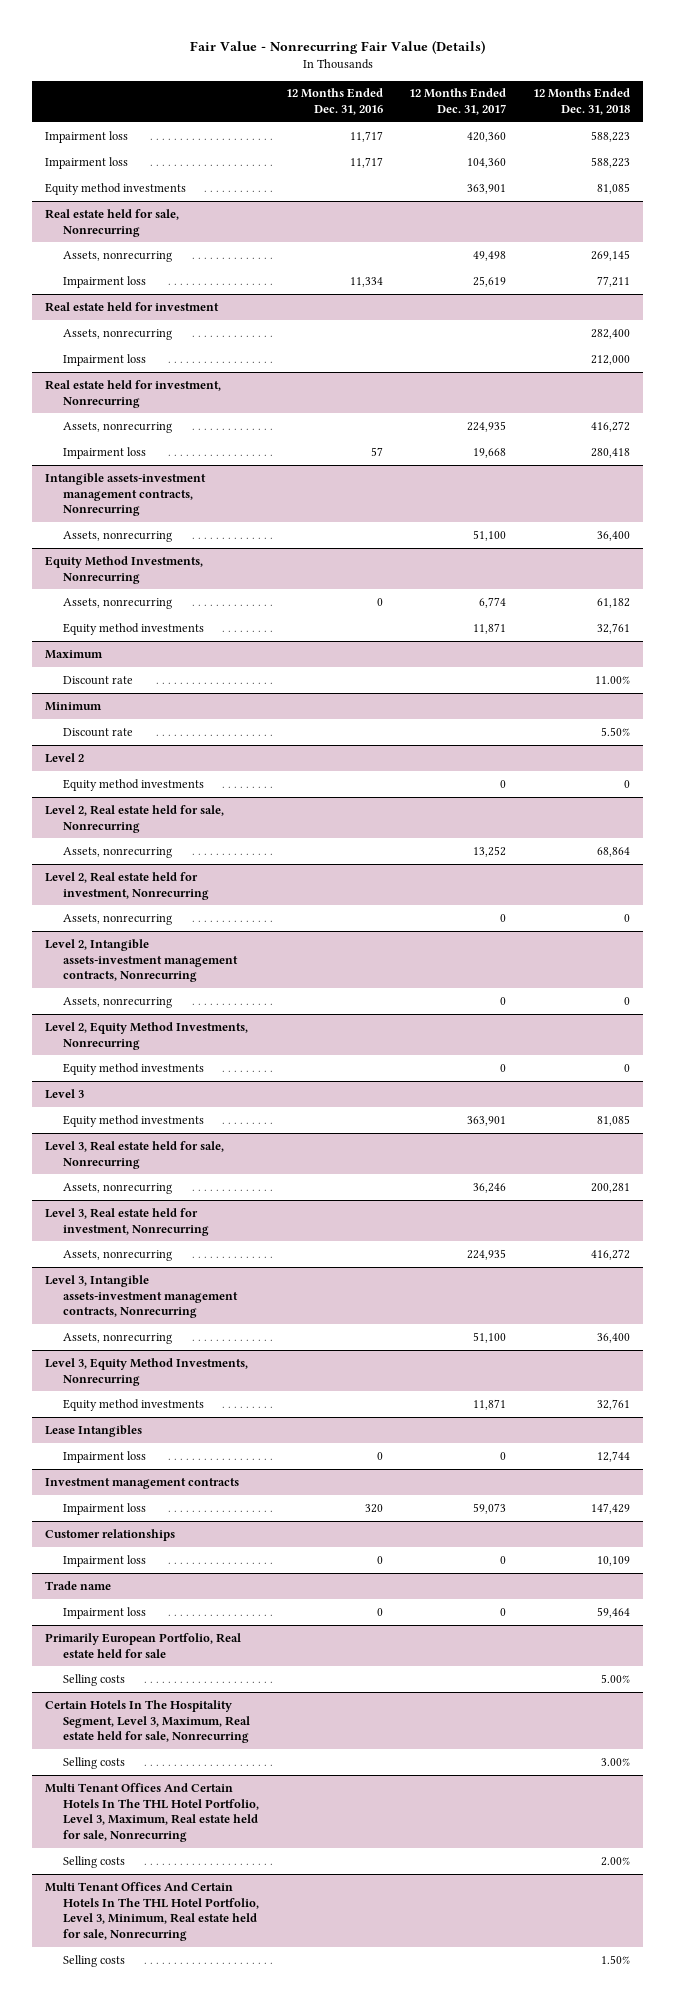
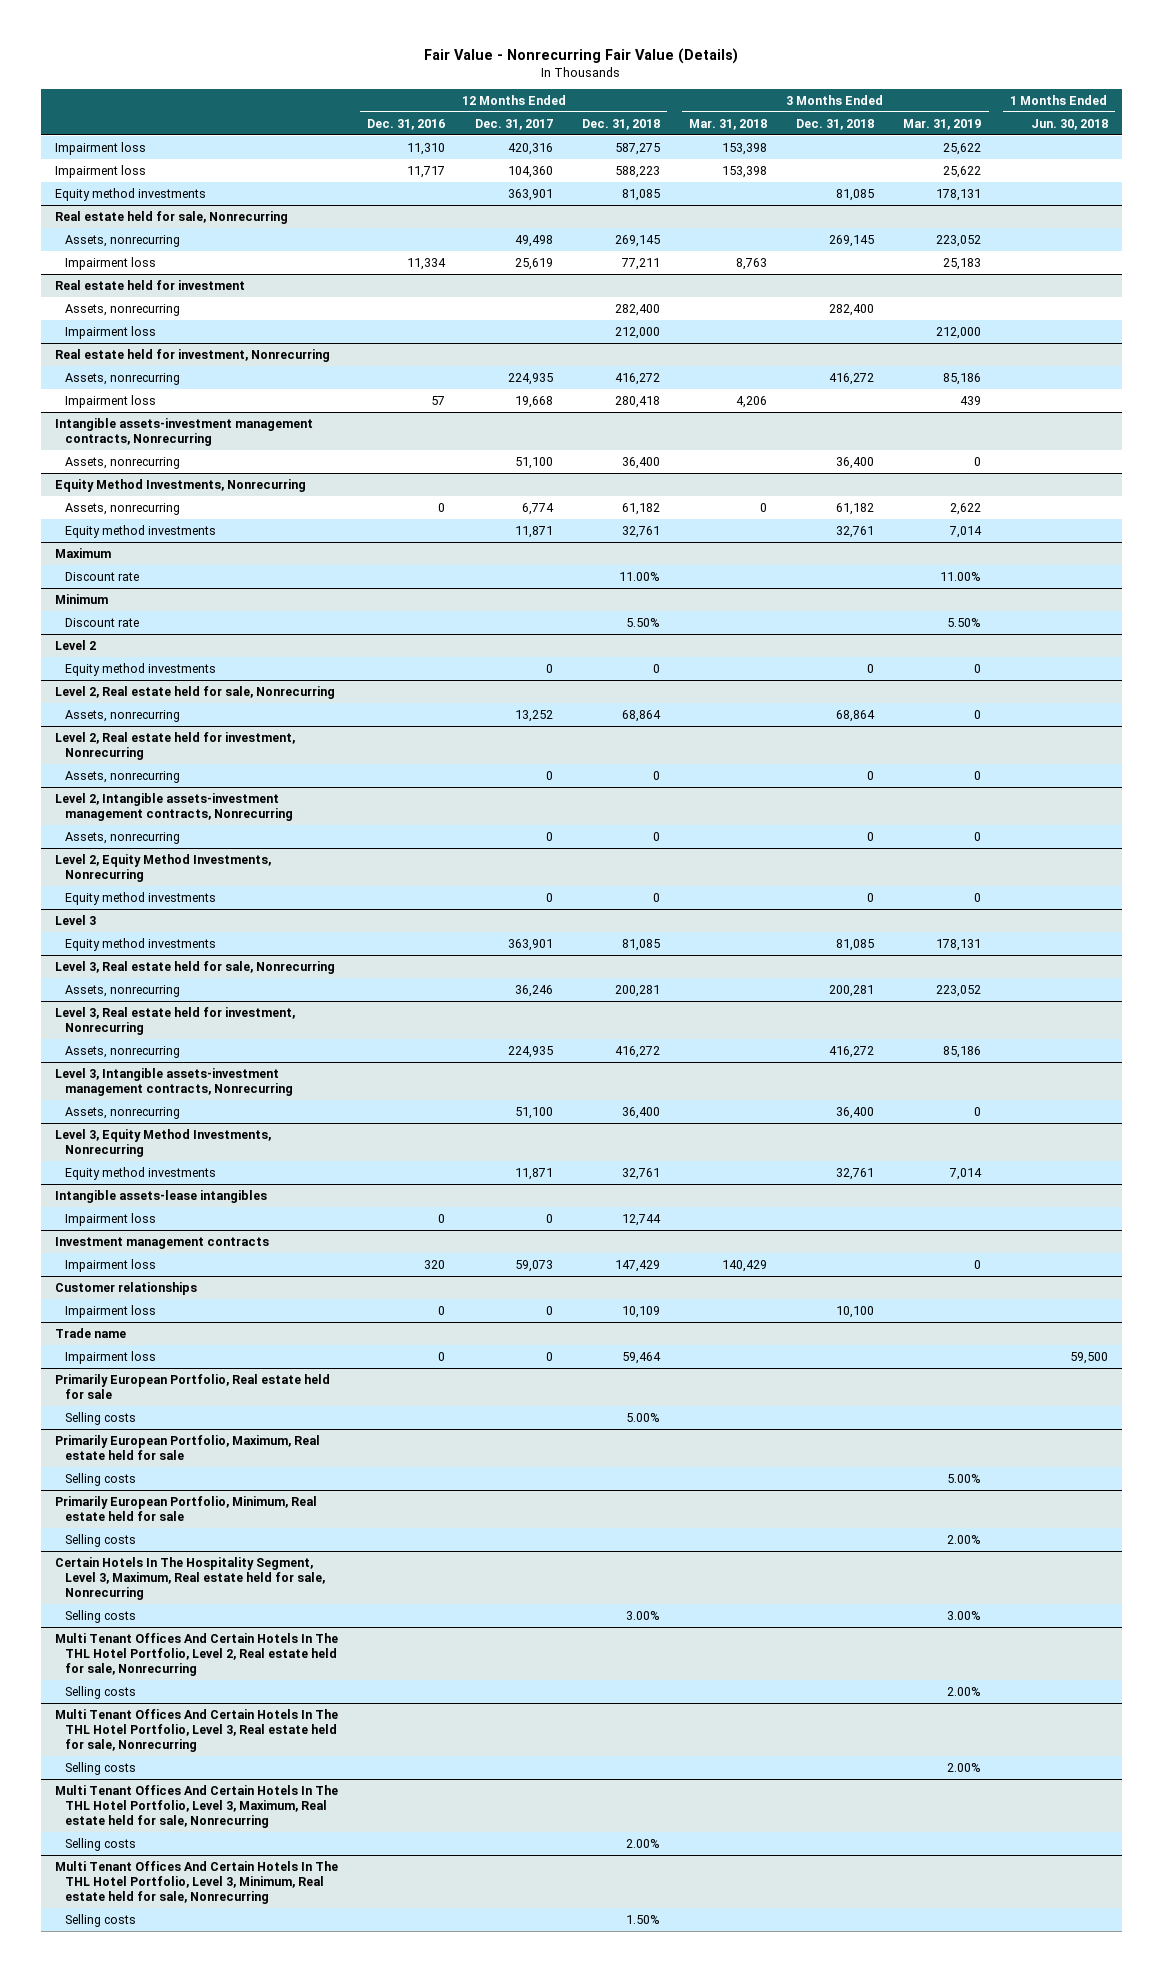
- | 12 Months Ended Dec. 31, 2016 | 12 Months Ended Dec. 31, 2017 | 12 Months Ended Dec. 31, 2018
+ | 12 Months Ended Dec. 31, 2016 | 12 Months Ended Dec. 31, 2017 | 12 Months Ended Dec. 31, 2018 | 3 Months Ended Mar. 31, 2018 | 3 Months Ended Dec. 31, 2018 | 3 Months Ended Mar. 31, 2019 | 1 Months Ended Jun. 30, 2018
- Impairment loss | 11,717 | 420,360 | 588,223
+ Impairment loss | 11,310 | 420,316 | 587,275 | 153,398 | | 25,622 |
- Lease Intangibles
+ Intangible assets-lease intangibles
+ Primarily European Portfolio, Maximum, Real estate held for sale
+ Selling costs | | | | | | 5.00% |
+ Primarily European Portfolio, Minimum, Real estate held for sale
+ Selling costs | | | | | | 2.00% |
+ Multi Tenant Offices And Certain Hotels In The THL Hotel Portfolio, Level 2, Real estate held for sale, Nonrecurring
+ Selling costs | | | | | | 2.00% |
+ Multi Tenant Offices And Certain Hotels In The THL Hotel Portfolio, Level 3, Real estate held for sale, Nonrecurring
+ Selling costs | | | | | | 2.00% |

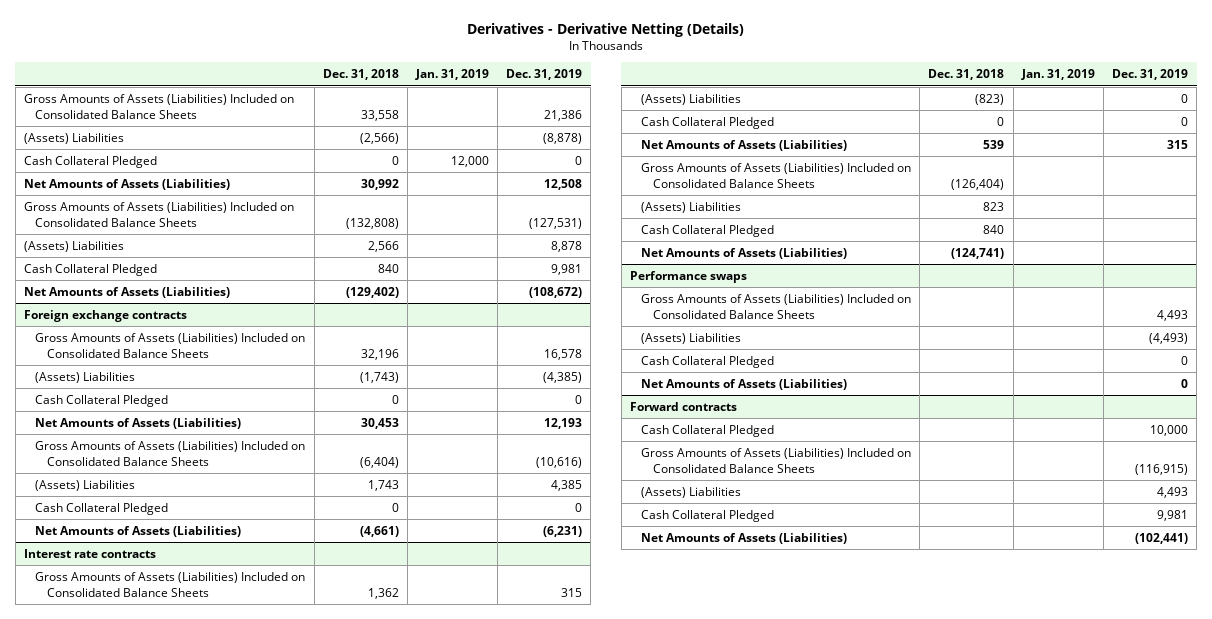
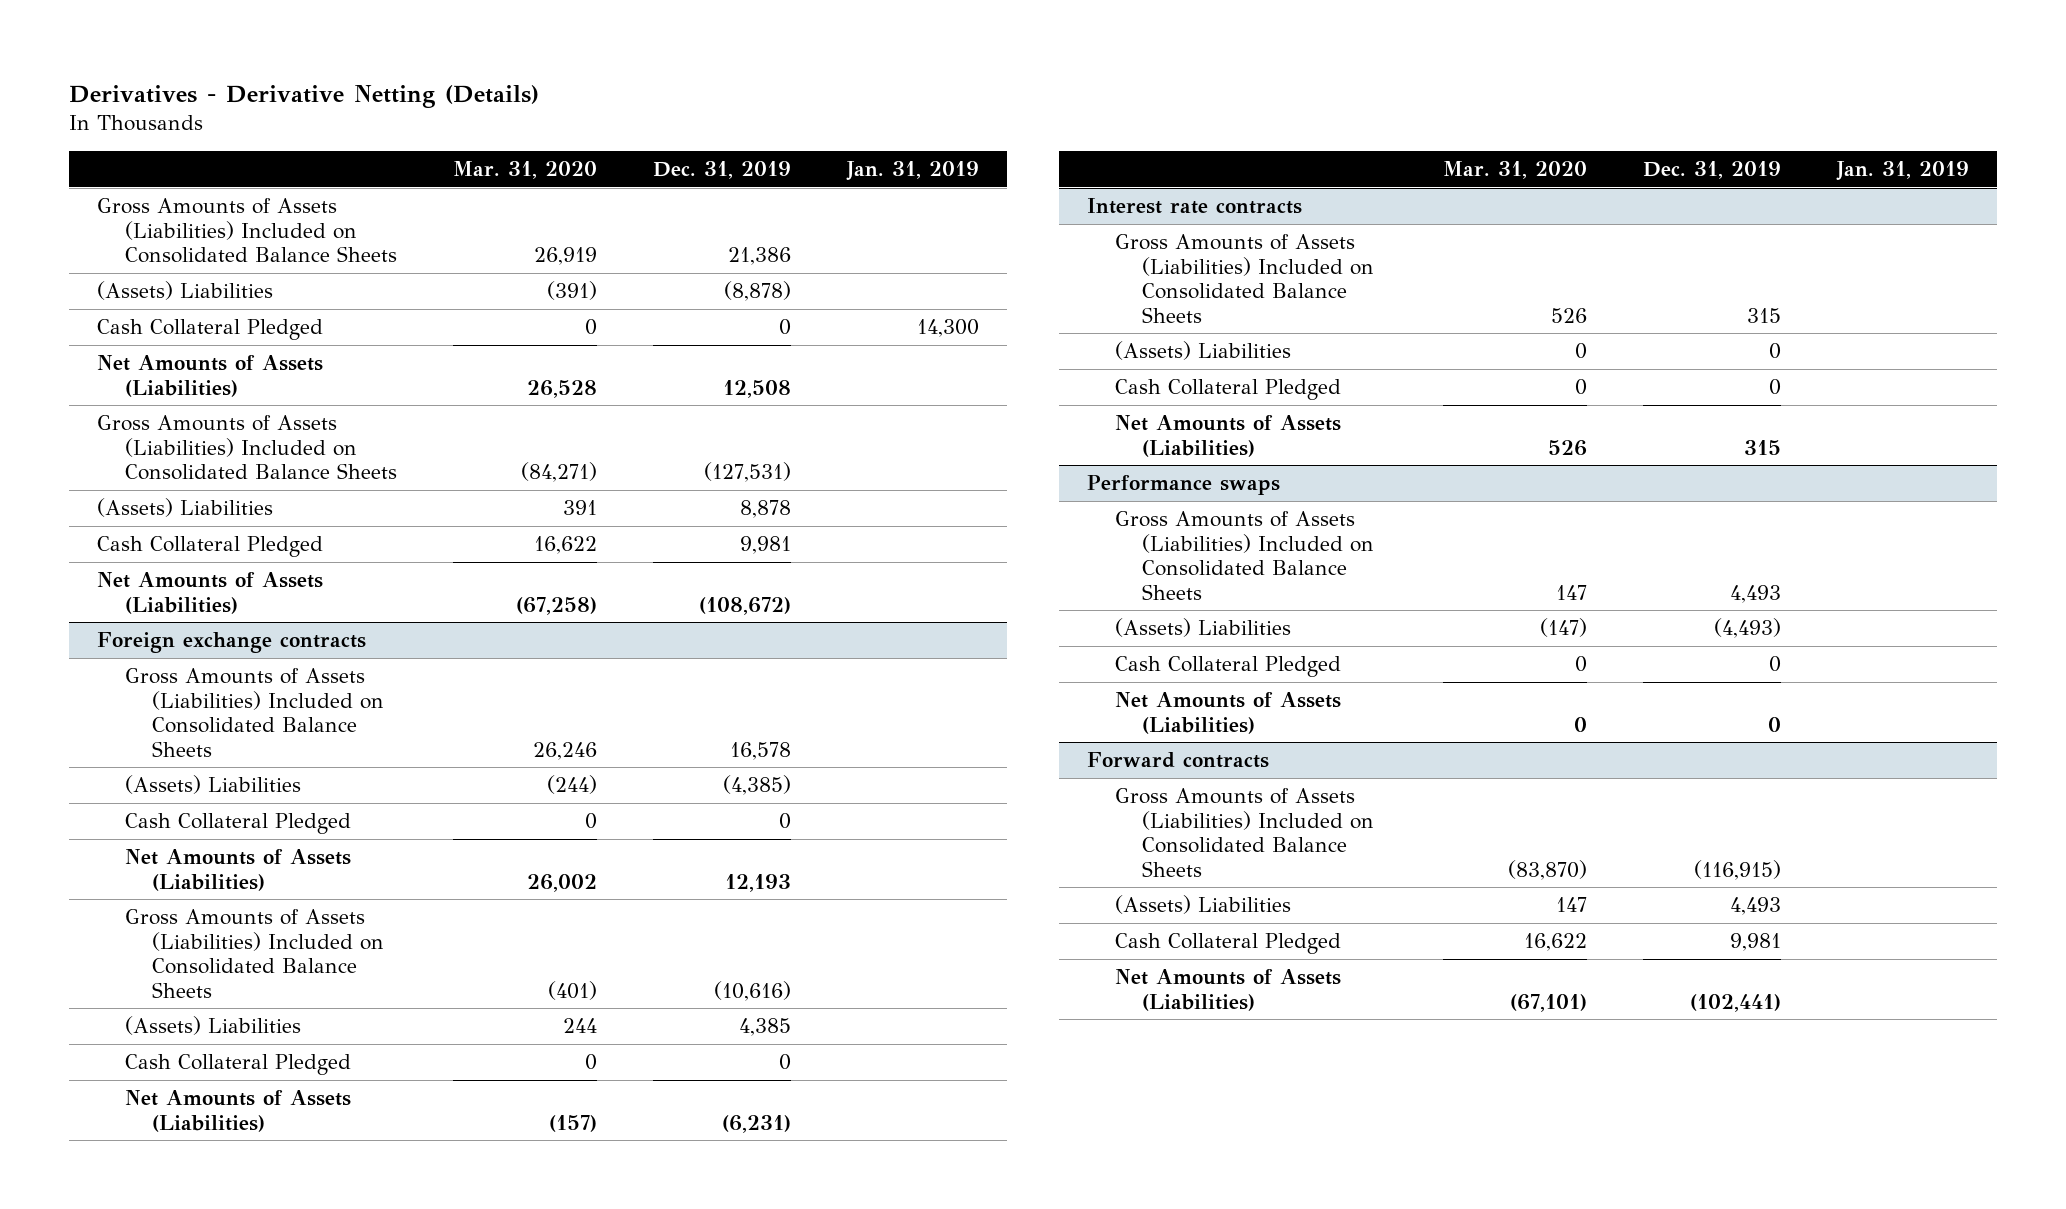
- | Dec. 31, 2018 | Jan. 31, 2019 | Dec. 31, 2019
+ | Mar. 31, 2020 | Dec. 31, 2019 | Jan. 31, 2019
- Cash Collateral Pledged | 0 | 12,000 | 0
+ Cash Collateral Pledged | 0 | 0 | 14,300
@ Interest rate contracts
- Gross Amounts of Assets (Liabilities) Included on Consolidated Balance Sheets | (126,404) | |
- (Assets) Liabilities | 823 | |
- Cash Collateral Pledged | 840 | |
- Net Amounts of Assets (Liabilities) | (124,741) | |
@ Forward contracts
- Cash Collateral Pledged | | | 10,000

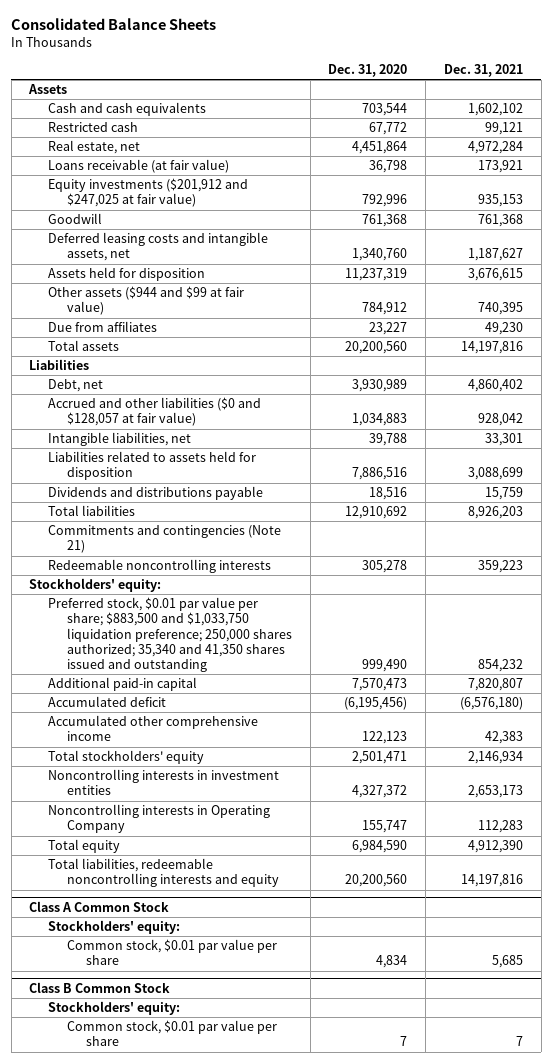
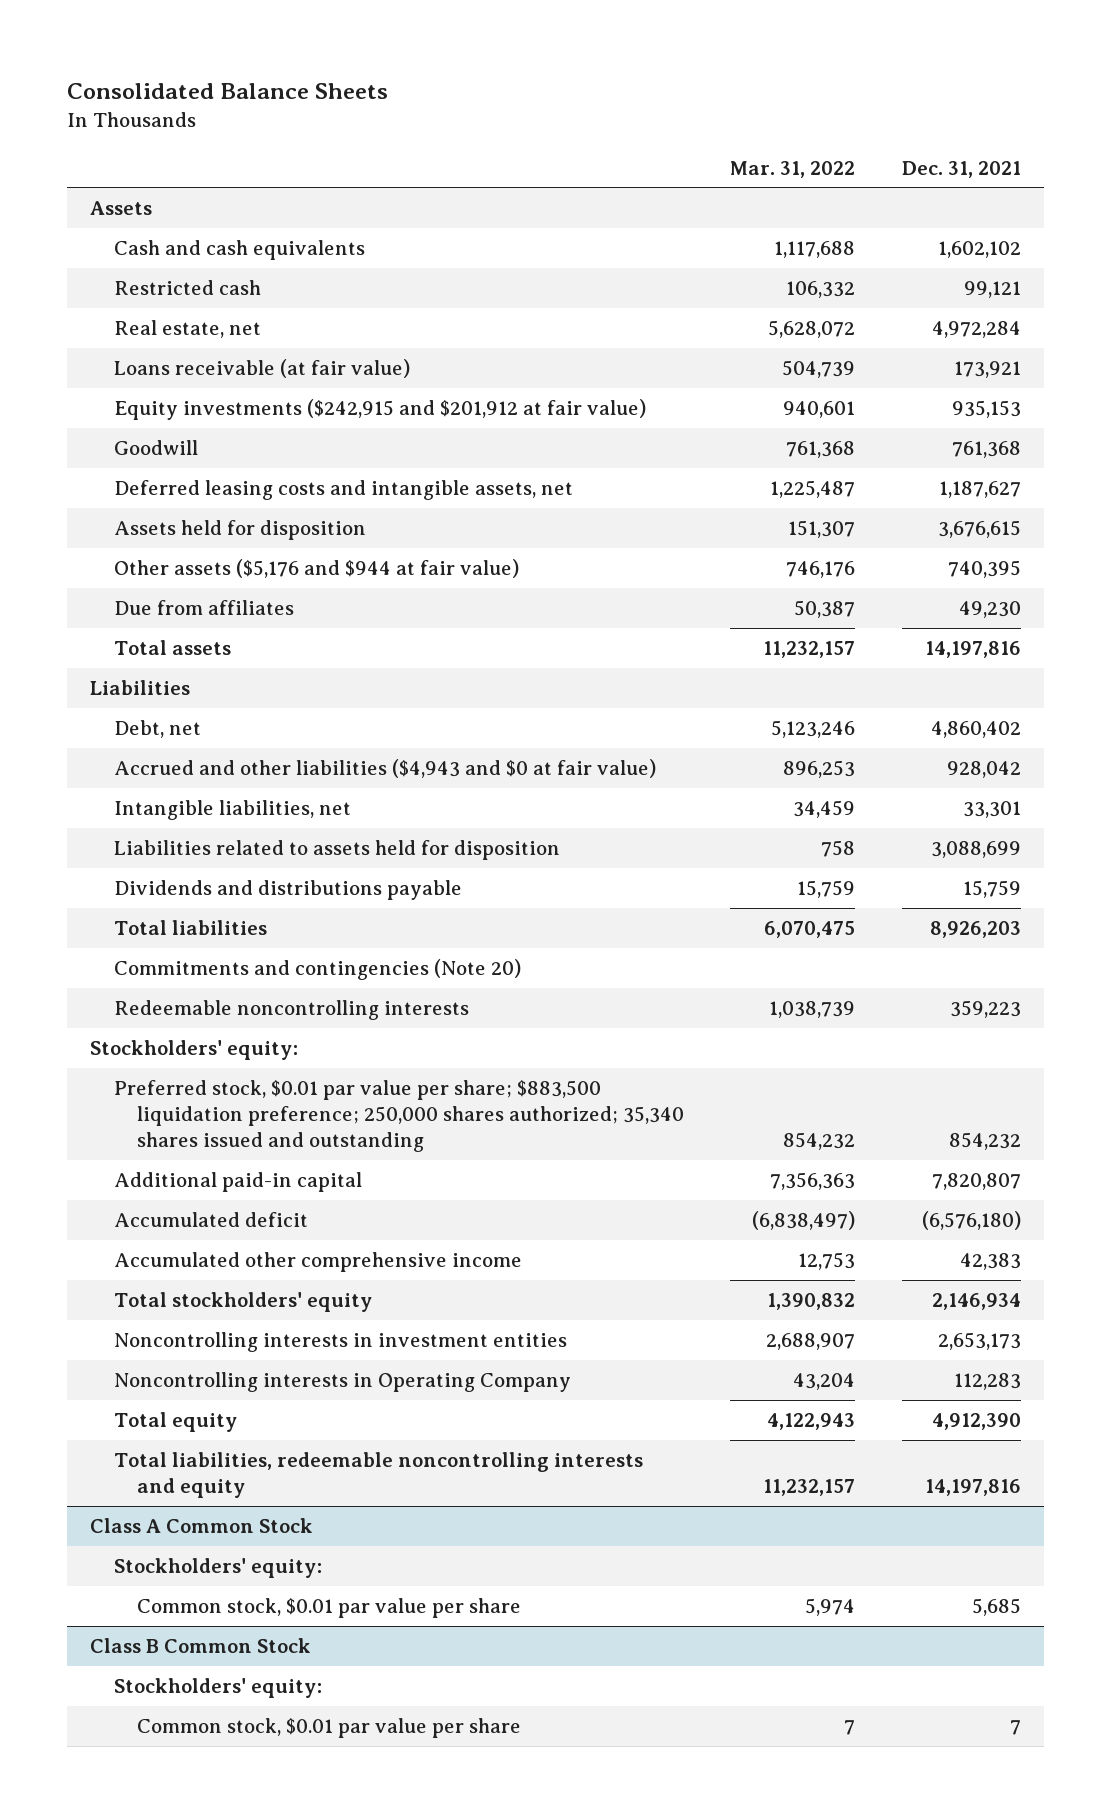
- | Dec. 31, 2020 | Dec. 31, 2021
+ | Mar. 31, 2022 | Dec. 31, 2021
- Equity investments ($201,912 and $247,025 at fair value) | 792,996 | 935,153
+ Equity investments ($242,915 and $201,912 at fair value) | 940,601 | 935,153
- Other assets ($944 and $99 at fair value) | 784,912 | 740,395
+ Other assets ($5,176 and $944 at fair value) | 746,176 | 740,395
- Accrued and other liabilities ($0 and $128,057 at fair value) | 1,034,883 | 928,042
+ Accrued and other liabilities ($4,943 and $0 at fair value) | 896,253 | 928,042
- Commitments and contingencies (Note 21)
+ Commitments and contingencies (Note 20)
- Preferred stock, $0.01 par value per share; $883,500 and $1,033,750 liquidation preference; 250,000 shares authorized; 35,340 and 41,350 shares issued and outstanding | 999,490 | 854,232
+ Preferred stock, $0.01 par value per share; $883,500 liquidation preference; 250,000 shares authorized; 35,340 shares issued and outstanding | 854,232 | 854,232

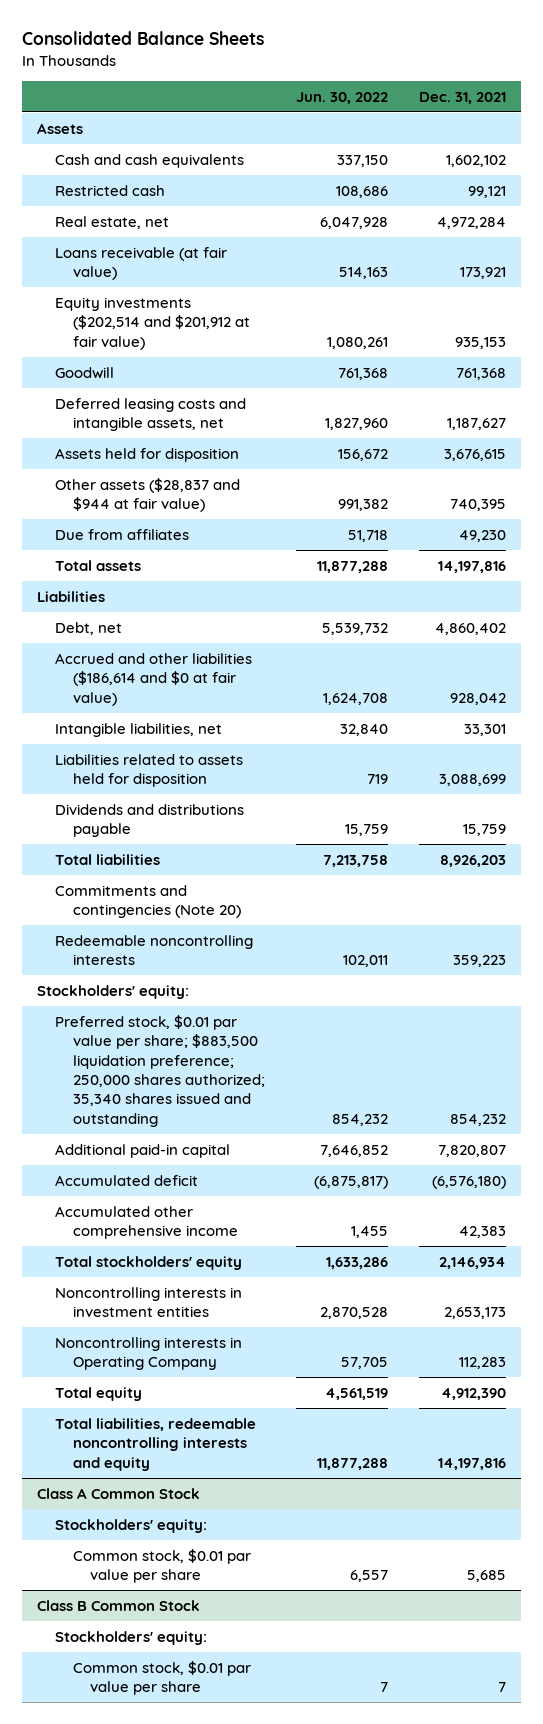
- | Mar. 31, 2022 | Dec. 31, 2021
+ | Jun. 30, 2022 | Dec. 31, 2021
- Equity investments ($242,915 and $201,912 at fair value) | 940,601 | 935,153
+ Equity investments ($202,514 and $201,912 at fair value) | 1,080,261 | 935,153
- Other assets ($5,176 and $944 at fair value) | 746,176 | 740,395
+ Other assets ($28,837 and $944 at fair value) | 991,382 | 740,395
- Accrued and other liabilities ($4,943 and $0 at fair value) | 896,253 | 928,042
+ Accrued and other liabilities ($186,614 and $0 at fair value) | 1,624,708 | 928,042

